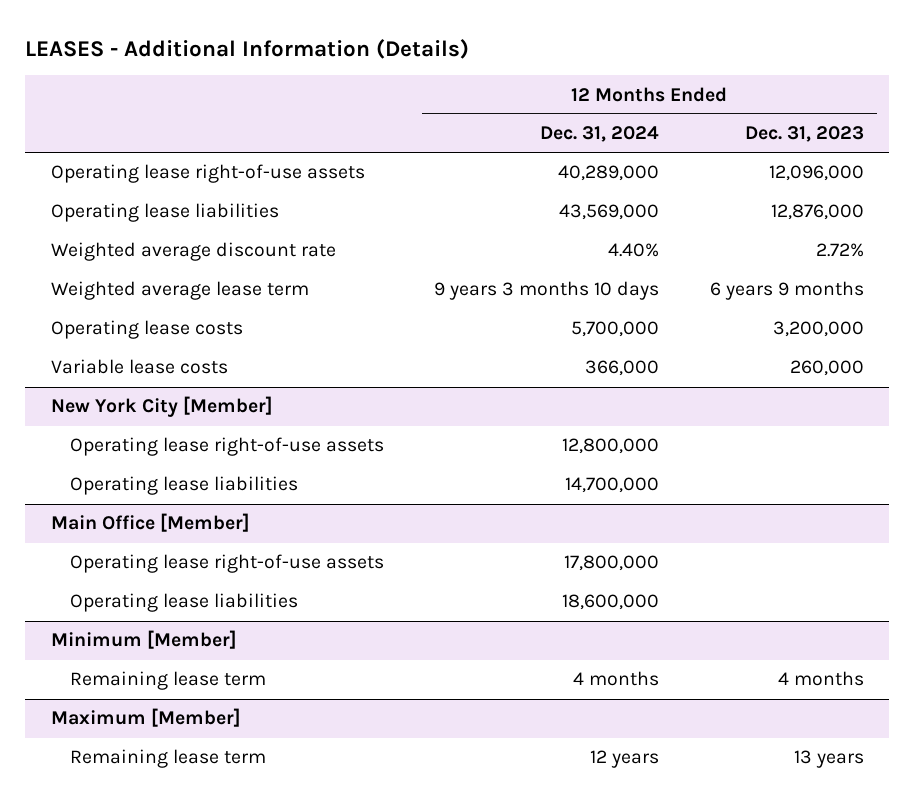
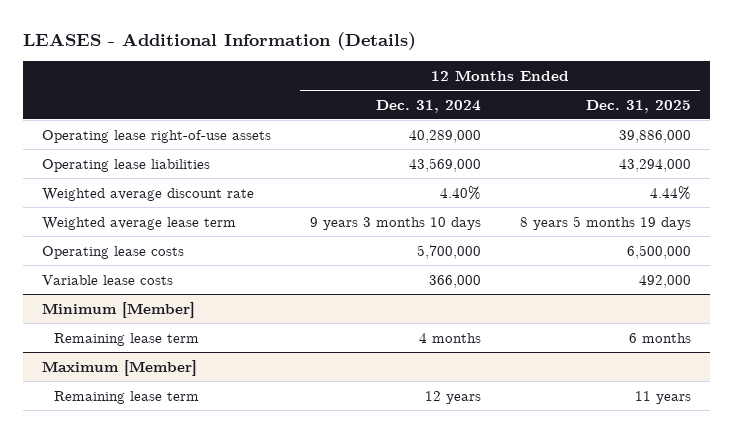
- | 12 Months Ended Dec. 31, 2024 | 12 Months Ended Dec. 31, 2023
+ | 12 Months Ended Dec. 31, 2024 | 12 Months Ended Dec. 31, 2025
- New York City [Member]
- Operating lease right-of-use assets | 12,800,000 |
- Operating lease liabilities | 14,700,000 |
- Main Office [Member]
- Operating lease right-of-use assets | 17,800,000 |
- Operating lease liabilities | 18,600,000 |

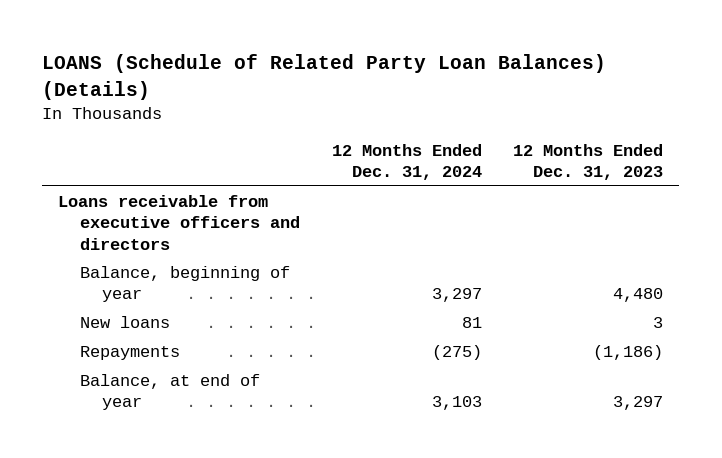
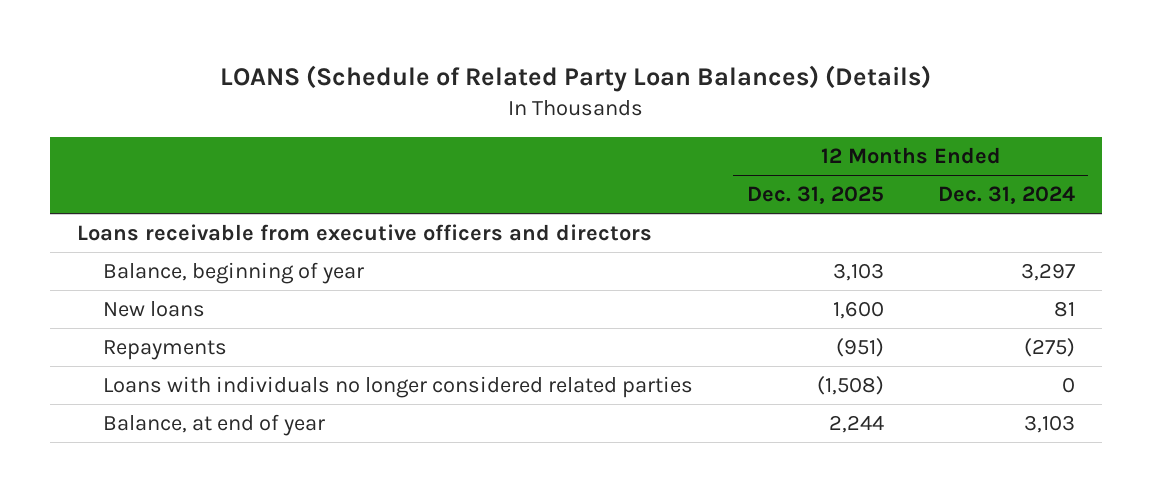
- | 12 Months Ended Dec. 31, 2024 | 12 Months Ended Dec. 31, 2023
+ | 12 Months Ended Dec. 31, 2025 | 12 Months Ended Dec. 31, 2024
+ Loans with individuals no longer considered related parties | (1,508) | 0

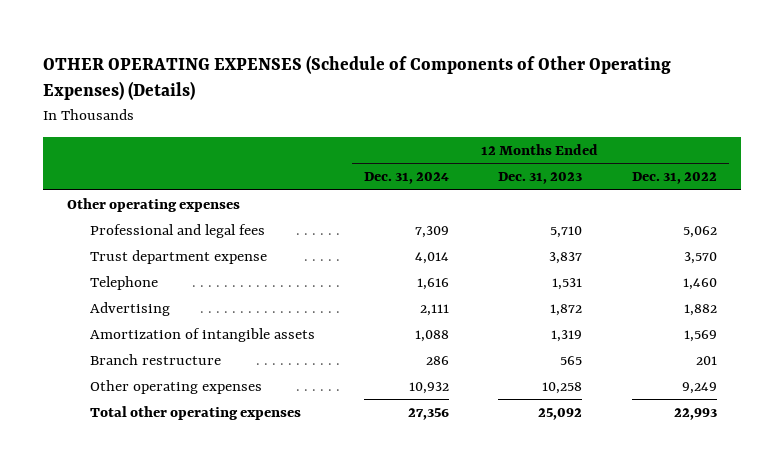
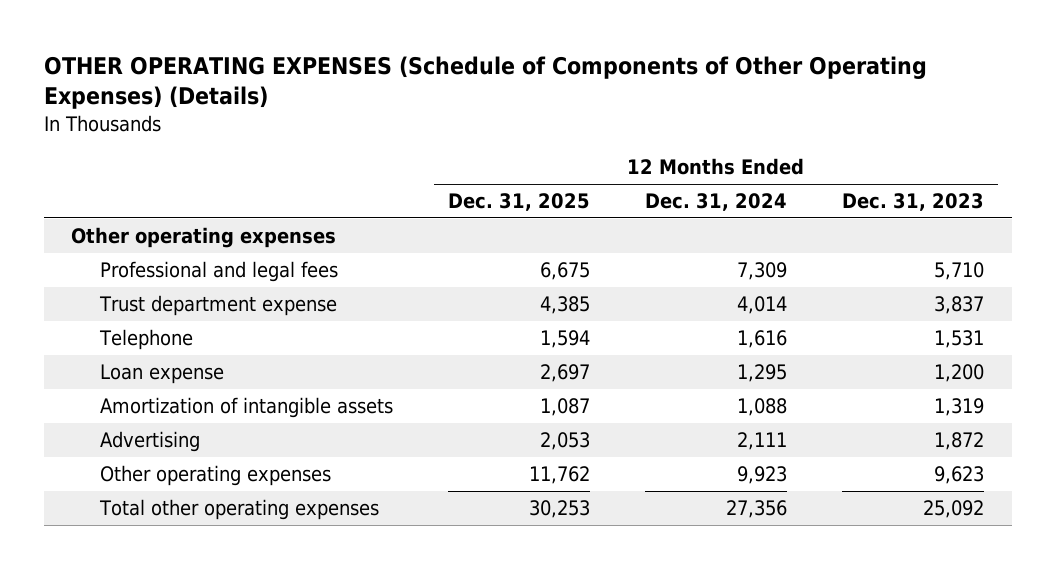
- | 12 Months Ended Dec. 31, 2024 | 12 Months Ended Dec. 31, 2023 | 12 Months Ended Dec. 31, 2022
+ | 12 Months Ended Dec. 31, 2025 | 12 Months Ended Dec. 31, 2024 | 12 Months Ended Dec. 31, 2023
+ Loan expense | 2,697 | 1,295 | 1,200
- Branch restructure | 286 | 565 | 201
- Other operating expenses | 10,932 | 10,258 | 9,249
moved down: Advertising | 2,053 | 2,111 | 1,872
+ Other operating expenses | 11,762 | 9,923 | 9,623

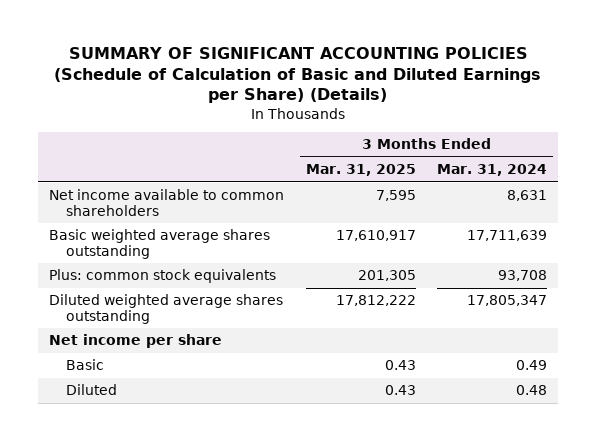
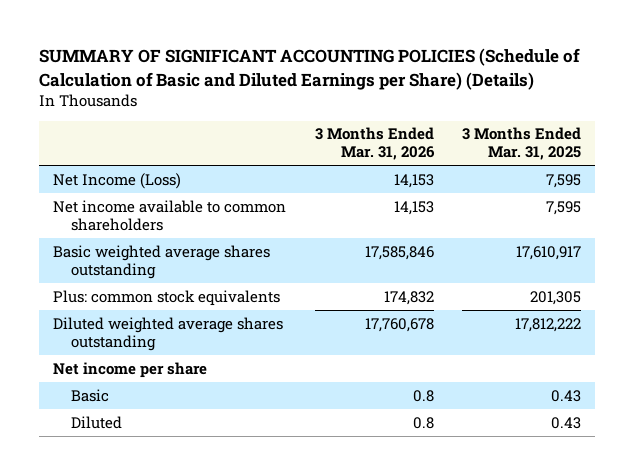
- | 3 Months Ended Mar. 31, 2025 | 3 Months Ended Mar. 31, 2024
+ | 3 Months Ended Mar. 31, 2026 | 3 Months Ended Mar. 31, 2025
+ Net Income (Loss) | 14,153 | 7,595

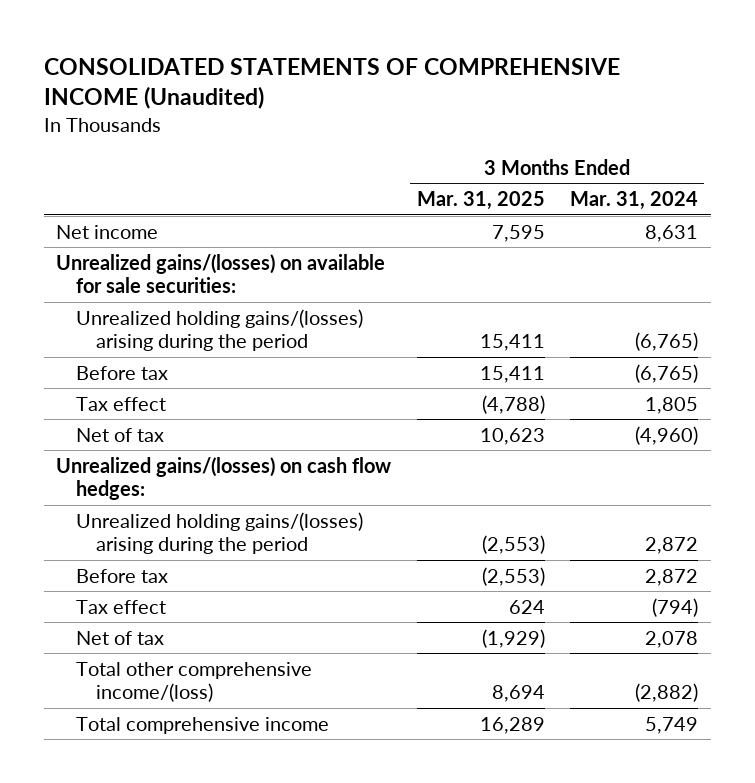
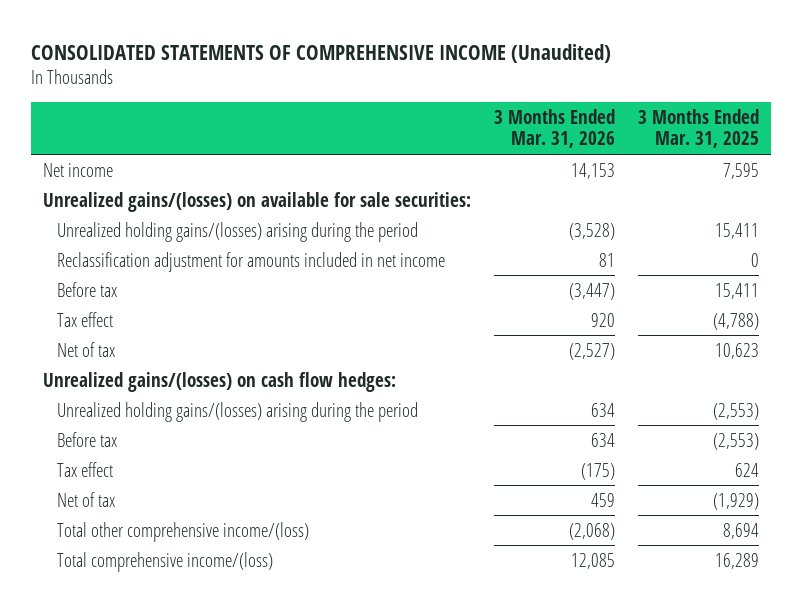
- | 3 Months Ended Mar. 31, 2025 | 3 Months Ended Mar. 31, 2024
+ | 3 Months Ended Mar. 31, 2026 | 3 Months Ended Mar. 31, 2025
+ Reclassification adjustment for amounts included in net income | 81 | 0
- Total comprehensive income | 16,289 | 5,749
+ Total comprehensive income/(loss) | 12,085 | 16,289

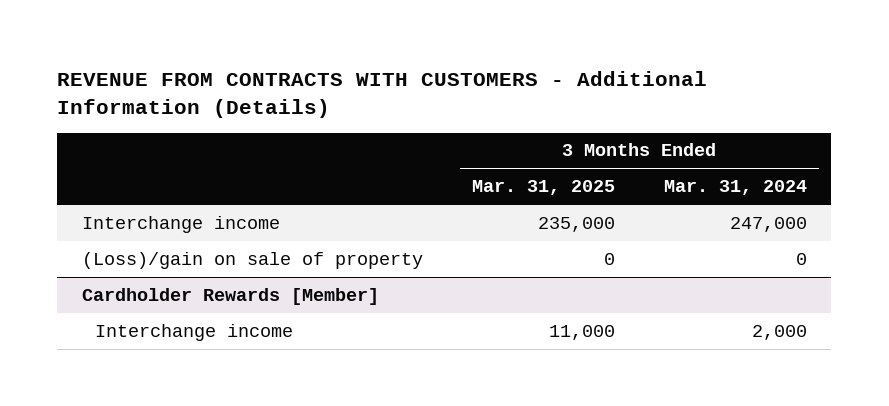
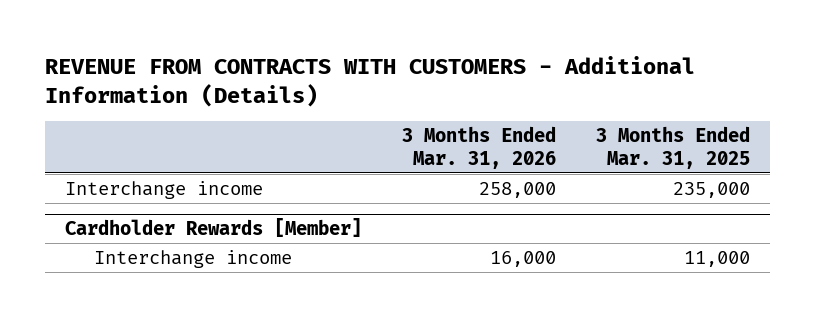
- | 3 Months Ended Mar. 31, 2025 | 3 Months Ended Mar. 31, 2024
+ | 3 Months Ended Mar. 31, 2026 | 3 Months Ended Mar. 31, 2025
- (Loss)/gain on sale of property | 0 | 0

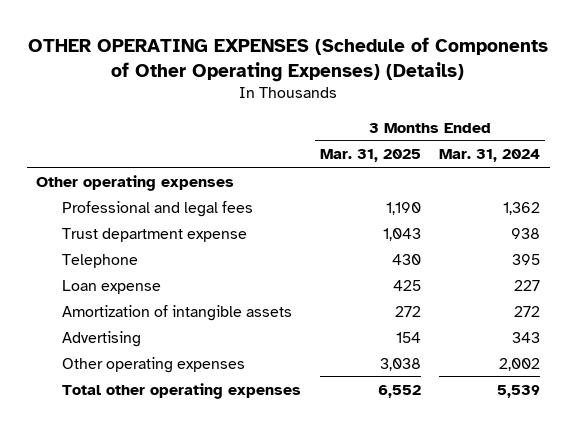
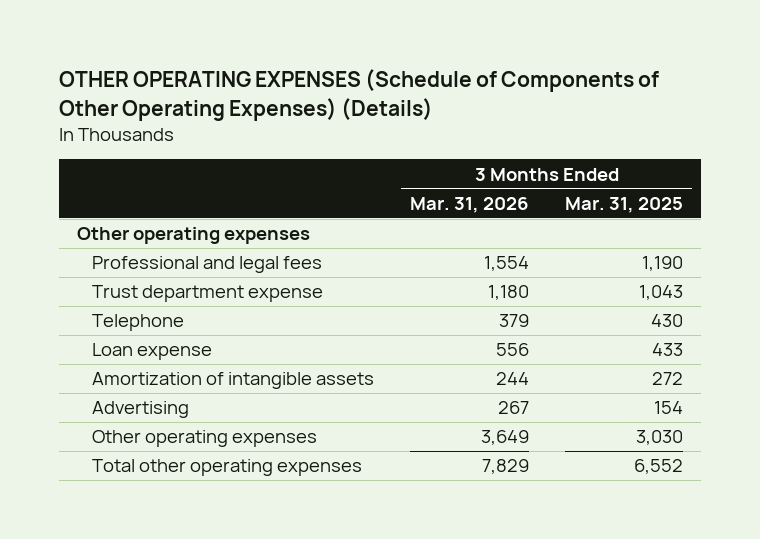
- | 3 Months Ended Mar. 31, 2025 | 3 Months Ended Mar. 31, 2024
+ | 3 Months Ended Mar. 31, 2026 | 3 Months Ended Mar. 31, 2025
- Loan expense | 425 | 227
+ Loan expense | 556 | 433
- Other operating expenses | 3,038 | 2,002
+ Other operating expenses | 3,649 | 3,030

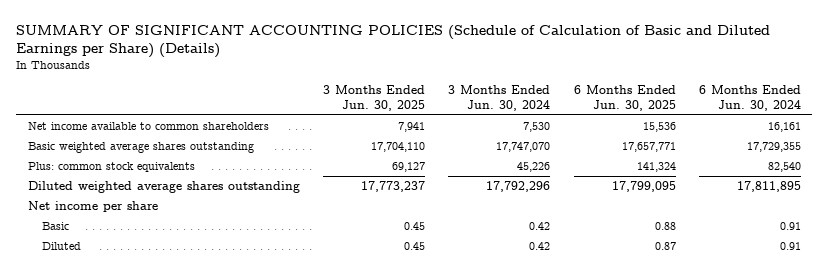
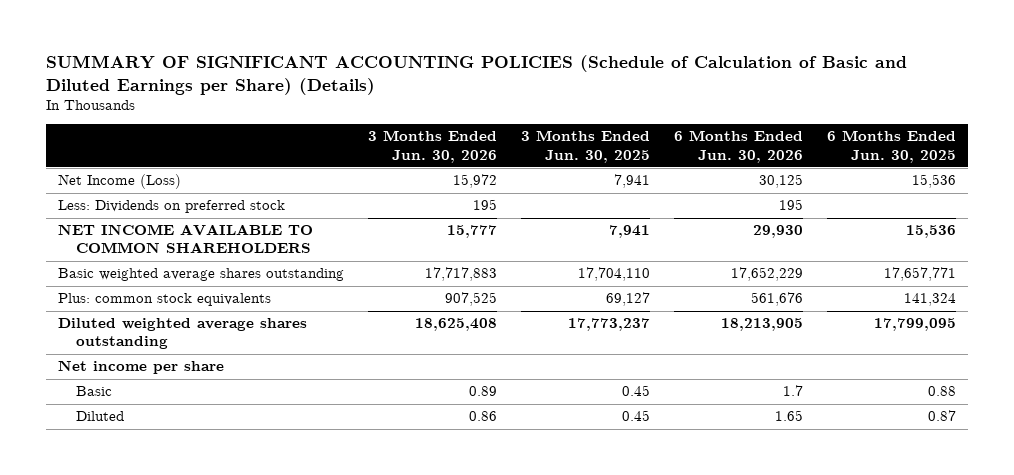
- | 3 Months Ended Jun. 30, 2025 | 3 Months Ended Jun. 30, 2024 | 6 Months Ended Jun. 30, 2025 | 6 Months Ended Jun. 30, 2024
+ | 3 Months Ended Jun. 30, 2026 | 3 Months Ended Jun. 30, 2025 | 6 Months Ended Jun. 30, 2026 | 6 Months Ended Jun. 30, 2025
- Net income available to common shareholders | 7,941 | 7,530 | 15,536 | 16,161
+ Net Income (Loss) | 15,972 | 7,941 | 30,125 | 15,536
+ Less: Dividends on preferred stock | 195 | | 195 |
+ NET INCOME AVAILABLE TO COMMON SHAREHOLDERS | 15,777 | 7,941 | 29,930 | 15,536

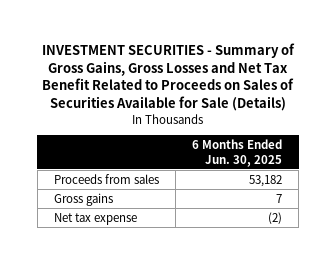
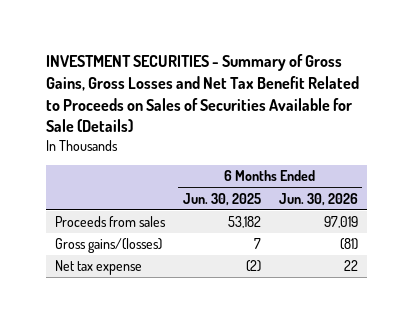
- | 6 Months Ended Jun. 30, 2025
+ | 6 Months Ended Jun. 30, 2025 | 6 Months Ended Jun. 30, 2026
- Gross gains | 7
+ Gross gains/(losses) | 7 | (81)

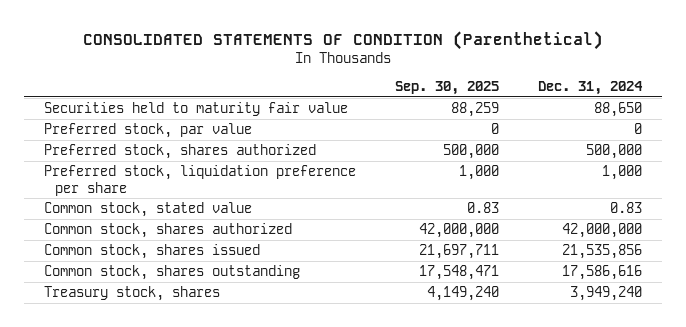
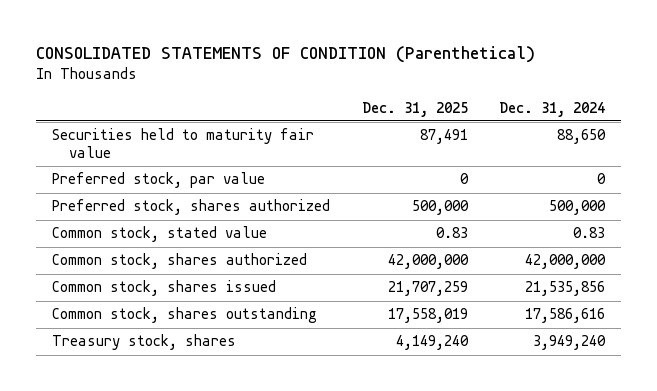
- | Sep. 30, 2025 | Dec. 31, 2024
+ | Dec. 31, 2025 | Dec. 31, 2024
- Preferred stock, liquidation preference per share | 1,000 | 1,000

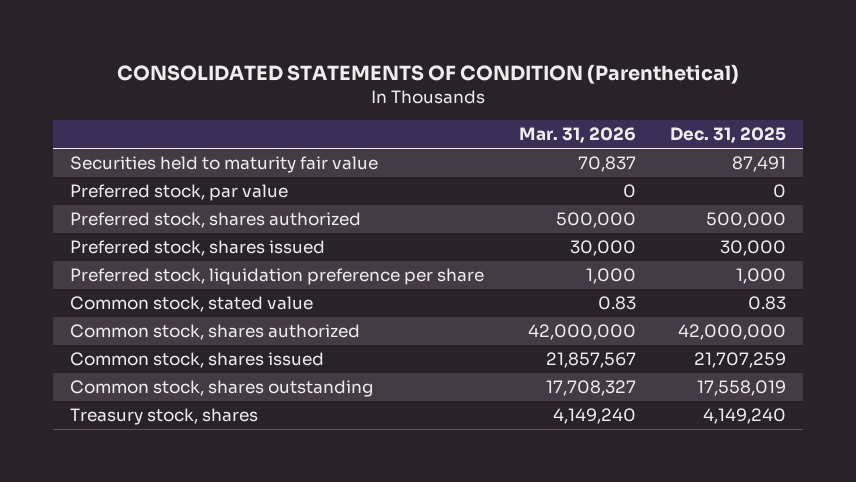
- | Dec. 31, 2025 | Dec. 31, 2024
+ | Mar. 31, 2026 | Dec. 31, 2025
+ Preferred stock, shares issued | 30,000 | 30,000
+ Preferred stock, liquidation preference per share | 1,000 | 1,000

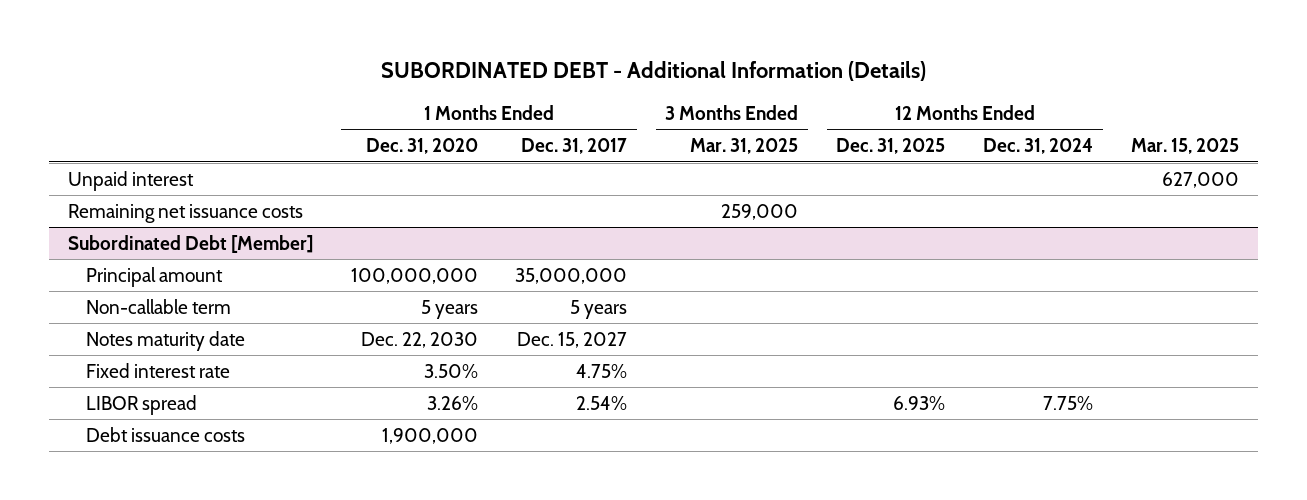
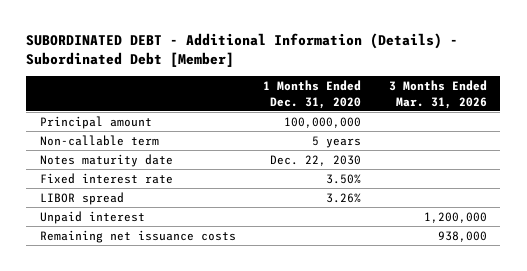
- SUBORDINATED DEBT - Additional Information (Details)
+ SUBORDINATED DEBT - Additional Information (Details) - Subordinated Debt [Member]
- | 1 Months Ended Dec. 31, 2020 | 1 Months Ended Dec. 31, 2017 | 3 Months Ended Mar. 31, 2025 | 12 Months Ended Dec. 31, 2025 | 12 Months Ended Dec. 31, 2024 | Mar. 15, 2025
+ | 1 Months Ended Dec. 31, 2020 | 3 Months Ended Mar. 31, 2026
- Subordinated Debt [Member]
- Debt issuance costs | 1,900,000 | | | | |
moved down: Unpaid interest | | 1,200,000
moved down: Remaining net issuance costs | | 938,000

